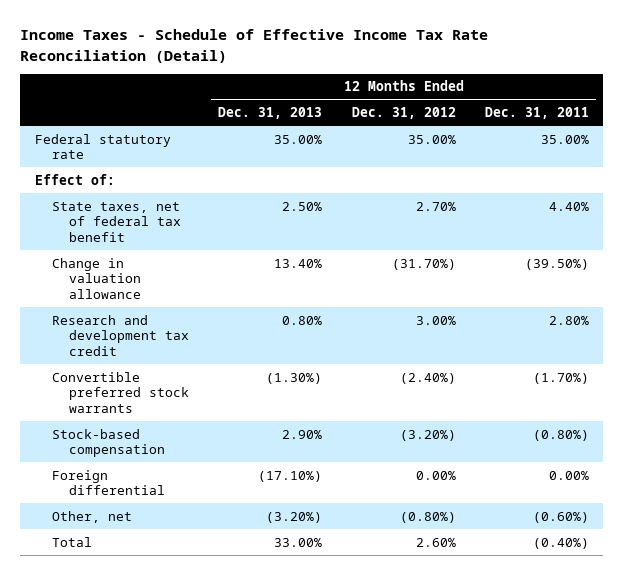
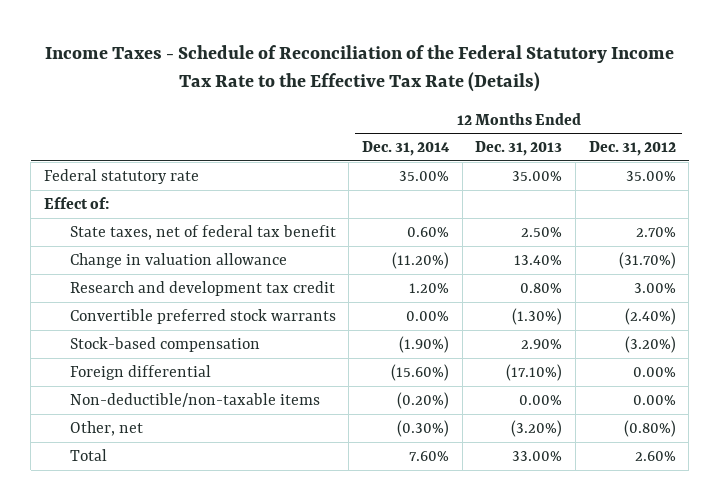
- Income Taxes - Schedule of Effective Income Tax Rate Reconciliation (Detail)
+ Income Taxes - Schedule of Reconciliation of the Federal Statutory Income Tax Rate to the Effective Tax Rate (Details)
- | 12 Months Ended Dec. 31, 2013 | 12 Months Ended Dec. 31, 2012 | 12 Months Ended Dec. 31, 2011
+ | 12 Months Ended Dec. 31, 2014 | 12 Months Ended Dec. 31, 2013 | 12 Months Ended Dec. 31, 2012
+ Non-deductible/non-taxable items | (0.20%) | 0.00% | 0.00%

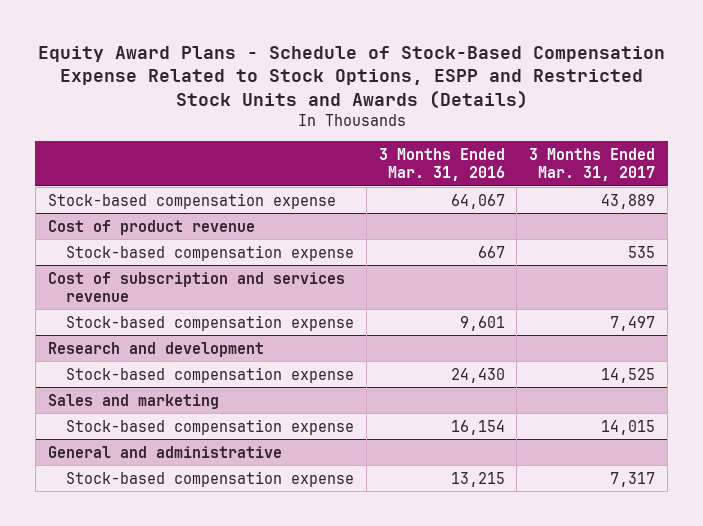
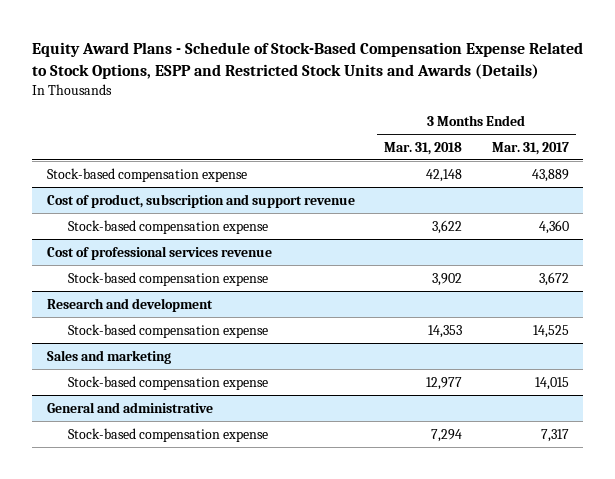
- | 3 Months Ended Mar. 31, 2016 | 3 Months Ended Mar. 31, 2017
+ | 3 Months Ended Mar. 31, 2018 | 3 Months Ended Mar. 31, 2017
- Cost of product revenue
- Stock-based compensation expense | 667 | 535
- Cost of subscription and services revenue
- Stock-based compensation expense | 9,601 | 7,497
+ Cost of product, subscription and support revenue
+ Stock-based compensation expense | 3,622 | 4,360
+ Cost of professional services revenue
+ Stock-based compensation expense | 3,902 | 3,672

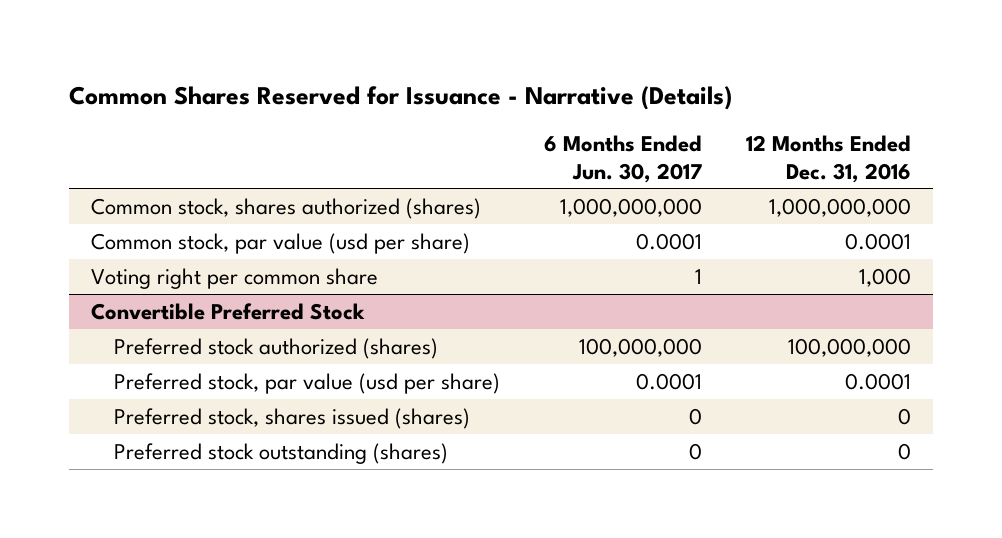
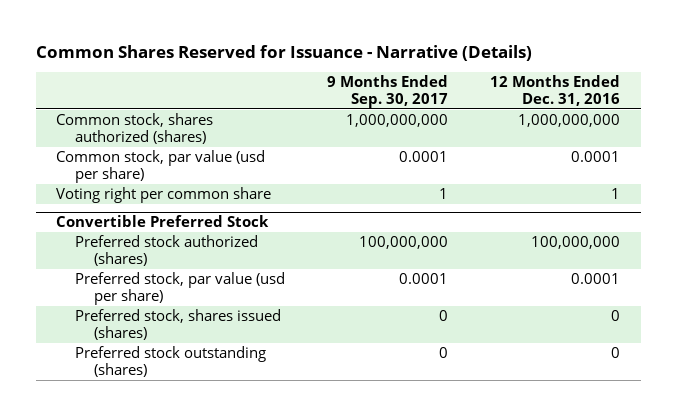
- | 6 Months Ended Jun. 30, 2017 | 12 Months Ended Dec. 31, 2016
+ | 9 Months Ended Sep. 30, 2017 | 12 Months Ended Dec. 31, 2016
- Voting right per common share | 1 | 1,000
+ Voting right per common share | 1 | 1

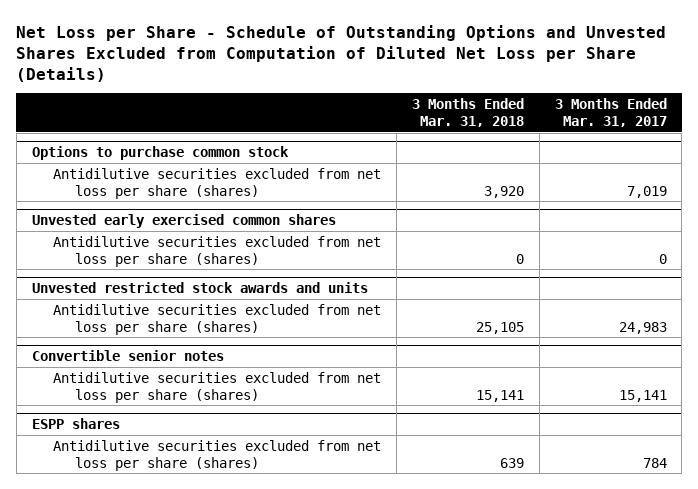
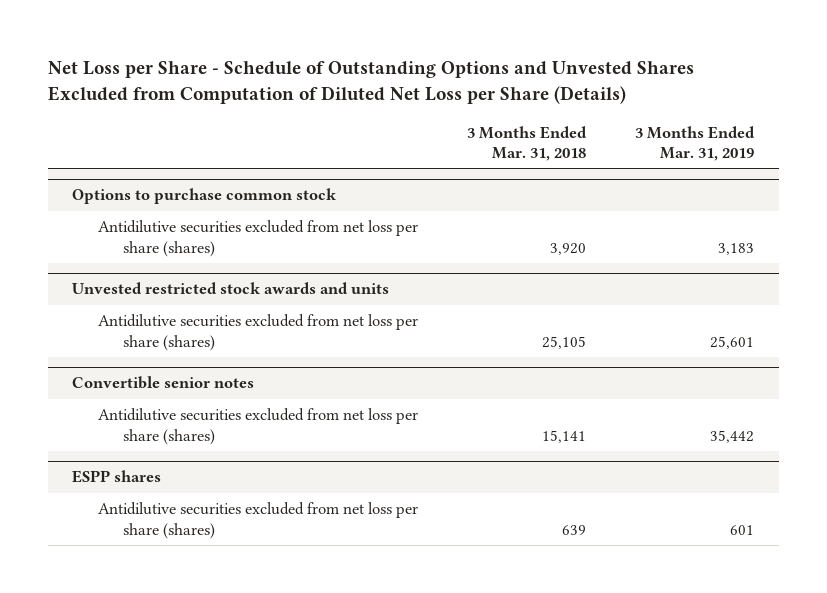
- | 3 Months Ended Mar. 31, 2018 | 3 Months Ended Mar. 31, 2017
+ | 3 Months Ended Mar. 31, 2018 | 3 Months Ended Mar. 31, 2019
- Unvested early exercised common shares
- Antidilutive securities excluded from net loss per share (shares) | 0 | 0

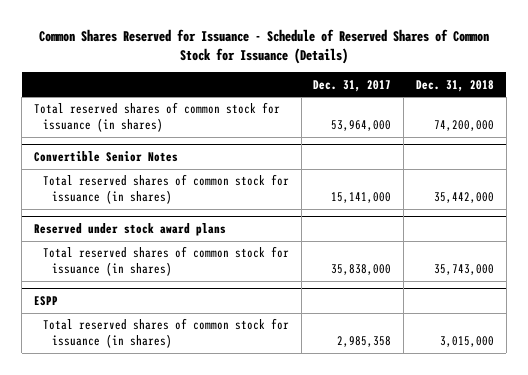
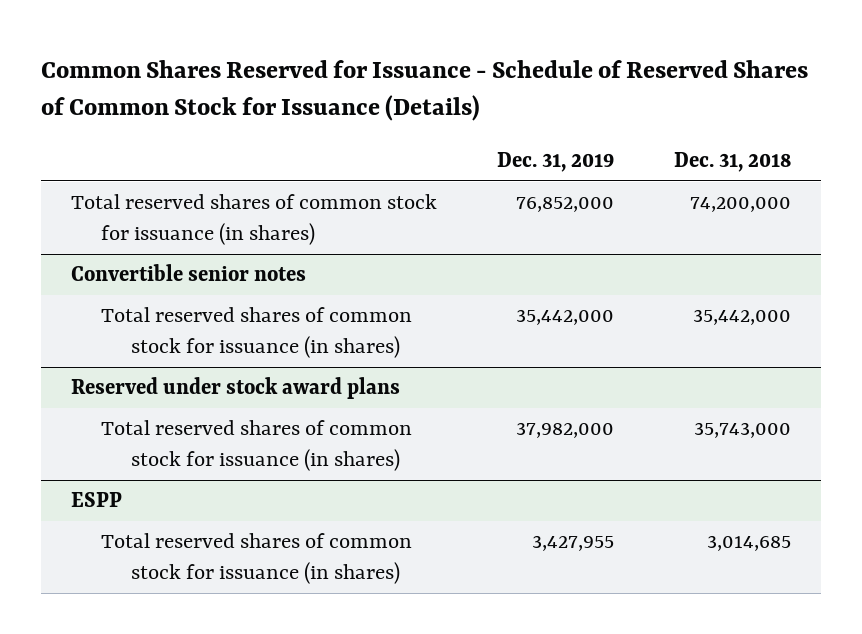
- | Dec. 31, 2017 | Dec. 31, 2018
+ | Dec. 31, 2019 | Dec. 31, 2018
- Convertible Senior Notes
+ Convertible senior notes
@ ESPP
- Total reserved shares of common stock for issuance (in shares) | 2,985,358 | 3,015,000
+ Total reserved shares of common stock for issuance (in shares) | 3,427,955 | 3,014,685

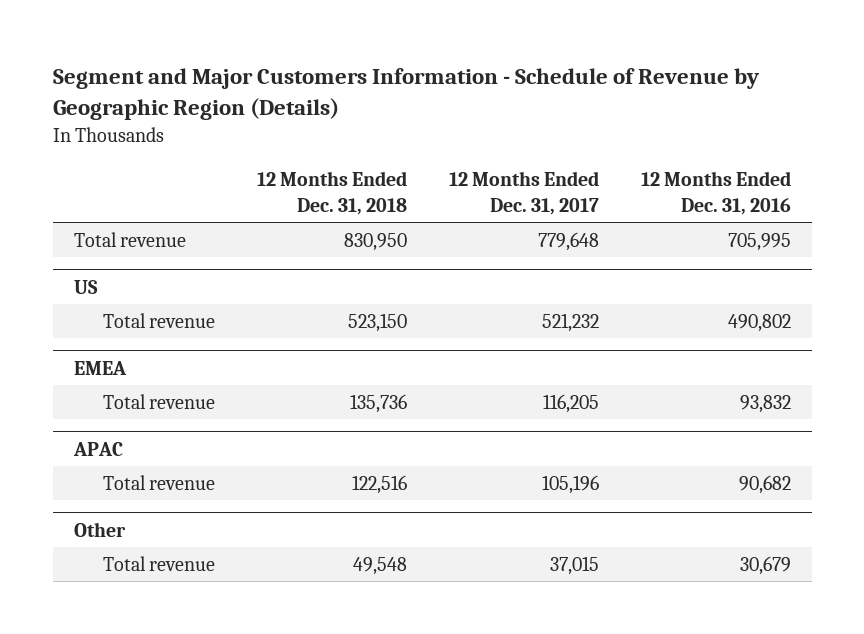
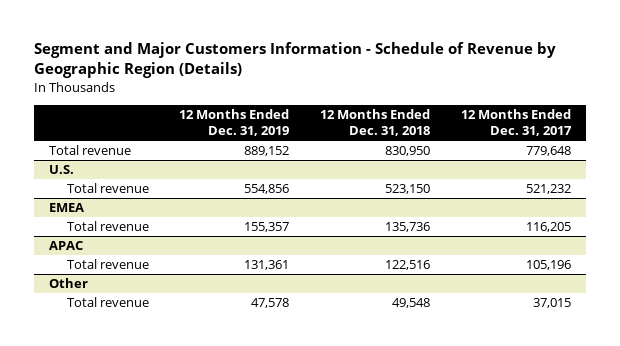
- | 12 Months Ended Dec. 31, 2018 | 12 Months Ended Dec. 31, 2017 | 12 Months Ended Dec. 31, 2016
+ | 12 Months Ended Dec. 31, 2019 | 12 Months Ended Dec. 31, 2018 | 12 Months Ended Dec. 31, 2017
- US
+ U.S.

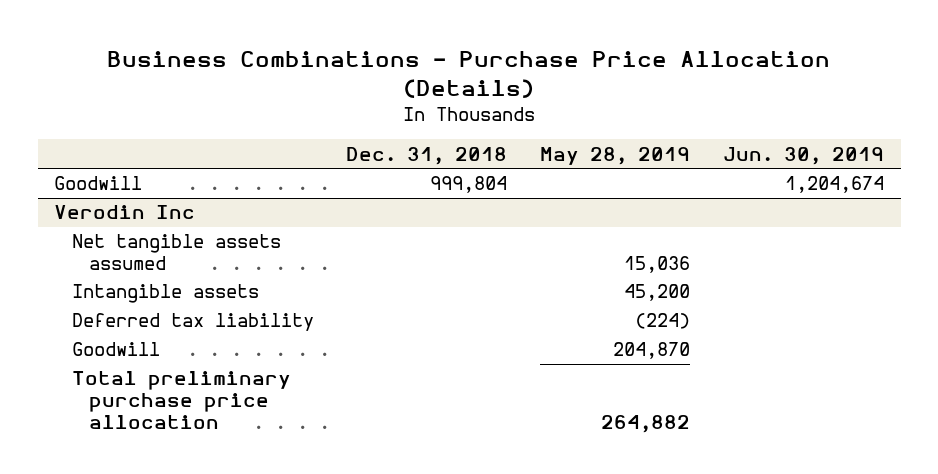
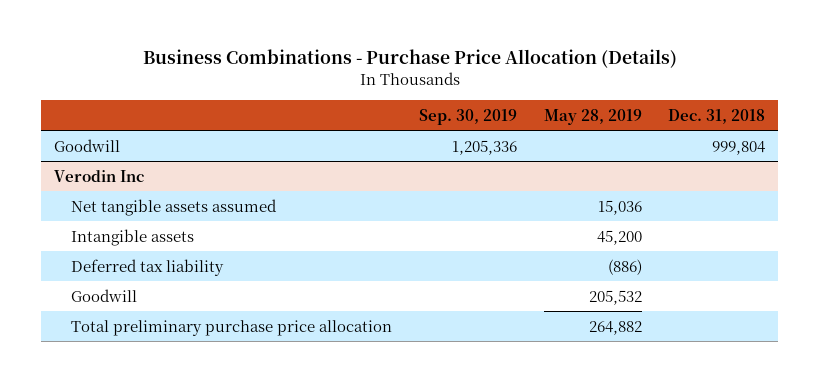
- | Dec. 31, 2018 | May 28, 2019 | Jun. 30, 2019
+ | Sep. 30, 2019 | May 28, 2019 | Dec. 31, 2018
@ Verodin Inc
- Deferred tax liability | | (224) |
- Goodwill | | 204,870 |
+ Deferred tax liability | | (886) |
+ Goodwill | | 205,532 |

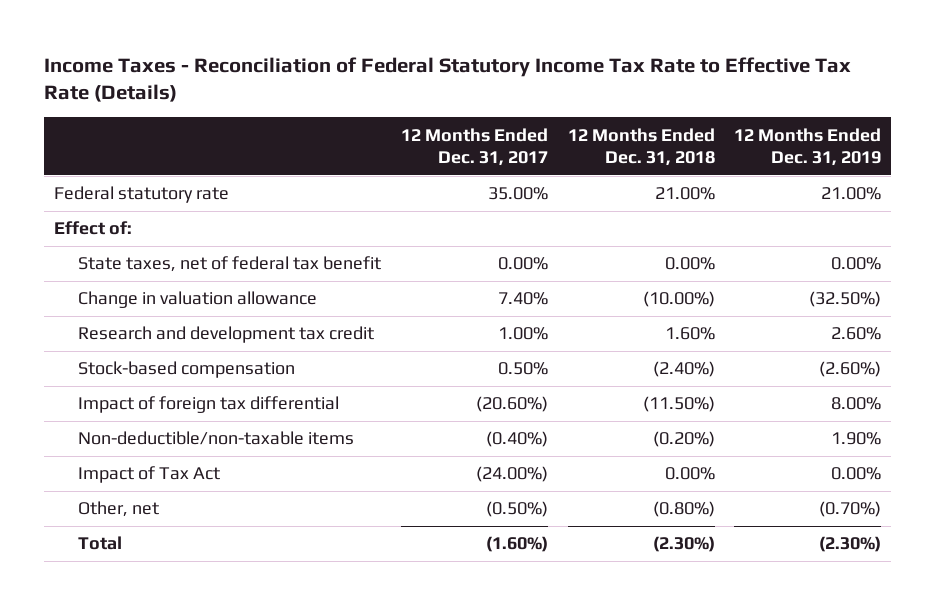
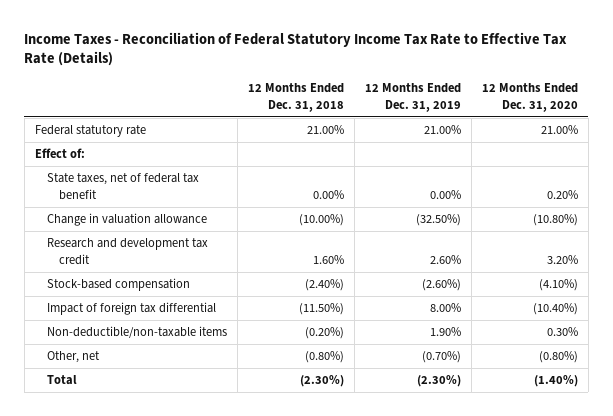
- | 12 Months Ended Dec. 31, 2017 | 12 Months Ended Dec. 31, 2018 | 12 Months Ended Dec. 31, 2019
+ | 12 Months Ended Dec. 31, 2018 | 12 Months Ended Dec. 31, 2019 | 12 Months Ended Dec. 31, 2020
- Impact of Tax Act | (24.00%) | 0.00% | 0.00%

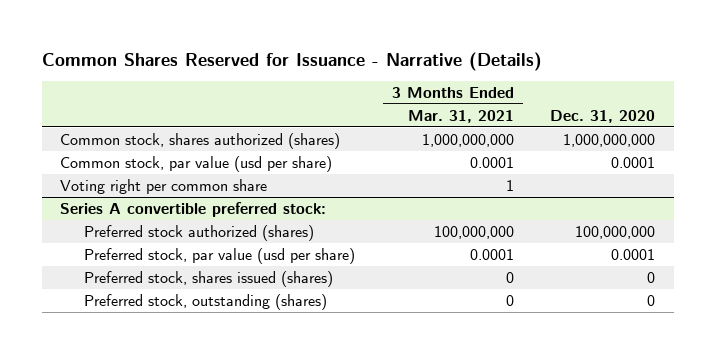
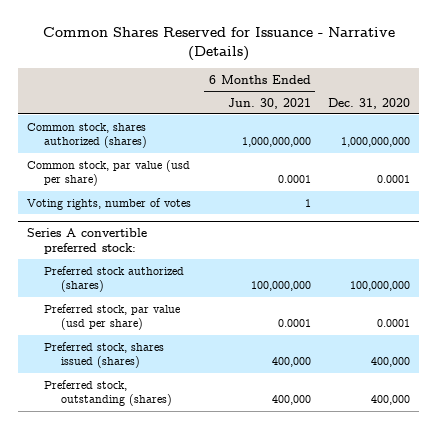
- | 3 Months Ended Mar. 31, 2021 | Dec. 31, 2020
+ | 6 Months Ended Jun. 30, 2021 | Dec. 31, 2020
- Voting right per common share | 1 |
+ Voting rights, number of votes | 1 |
@ Series A convertible preferred stock:
- Preferred stock, shares issued (shares) | 0 | 0
- Preferred stock, outstanding (shares) | 0 | 0
+ Preferred stock, shares issued (shares) | 400,000 | 400,000
+ Preferred stock, outstanding (shares) | 400,000 | 400,000

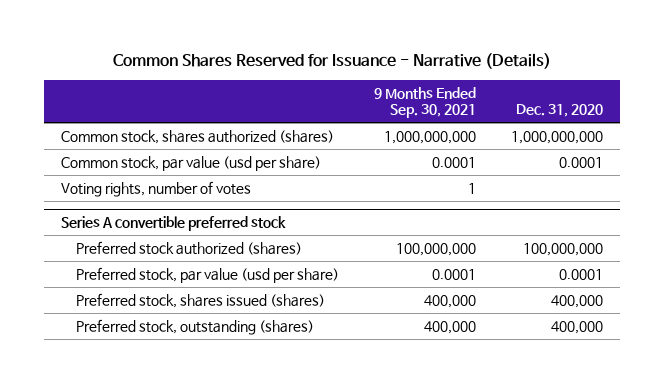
- | 6 Months Ended Jun. 30, 2021 | Dec. 31, 2020
+ | 9 Months Ended Sep. 30, 2021 | Dec. 31, 2020
- Series A convertible preferred stock:
+ Series A convertible preferred stock

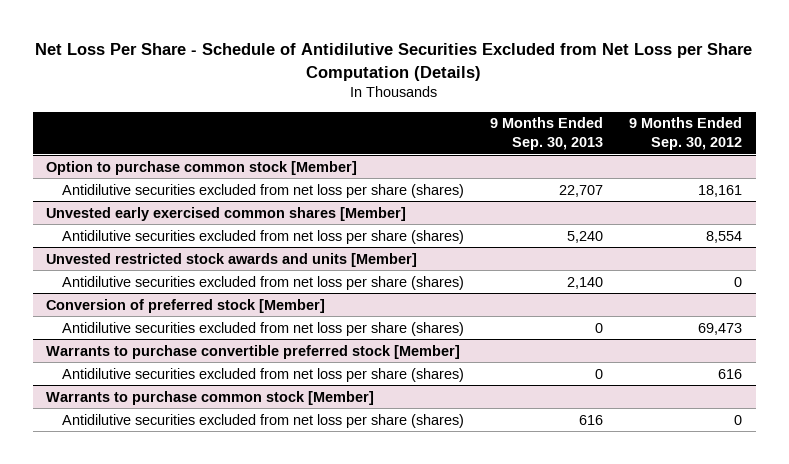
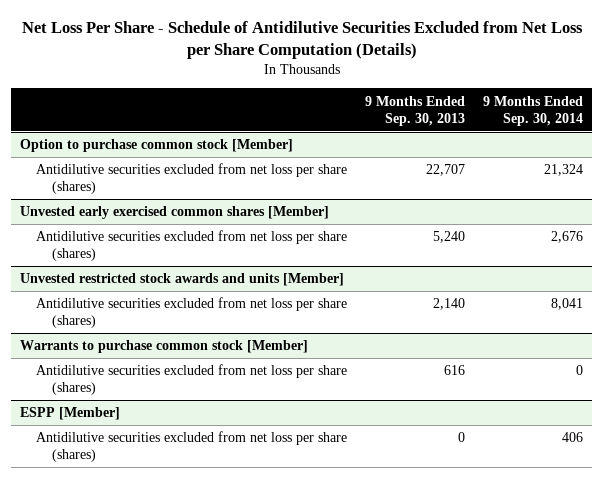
- | 9 Months Ended Sep. 30, 2013 | 9 Months Ended Sep. 30, 2012
+ | 9 Months Ended Sep. 30, 2013 | 9 Months Ended Sep. 30, 2014
- Conversion of preferred stock [Member]
- Antidilutive securities excluded from net loss per share (shares) | 0 | 69,473
- Warrants to purchase convertible preferred stock [Member]
- Antidilutive securities excluded from net loss per share (shares) | 0 | 616
+ ESPP [Member]
+ Antidilutive securities excluded from net loss per share (shares) | 0 | 406

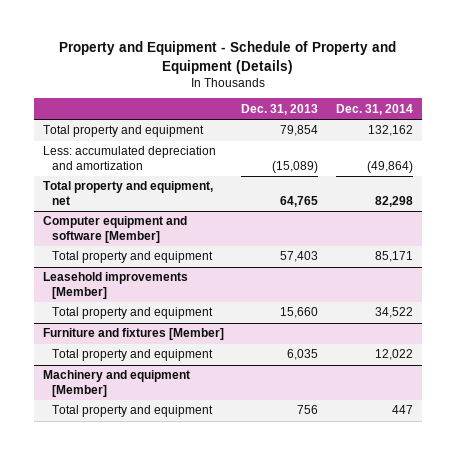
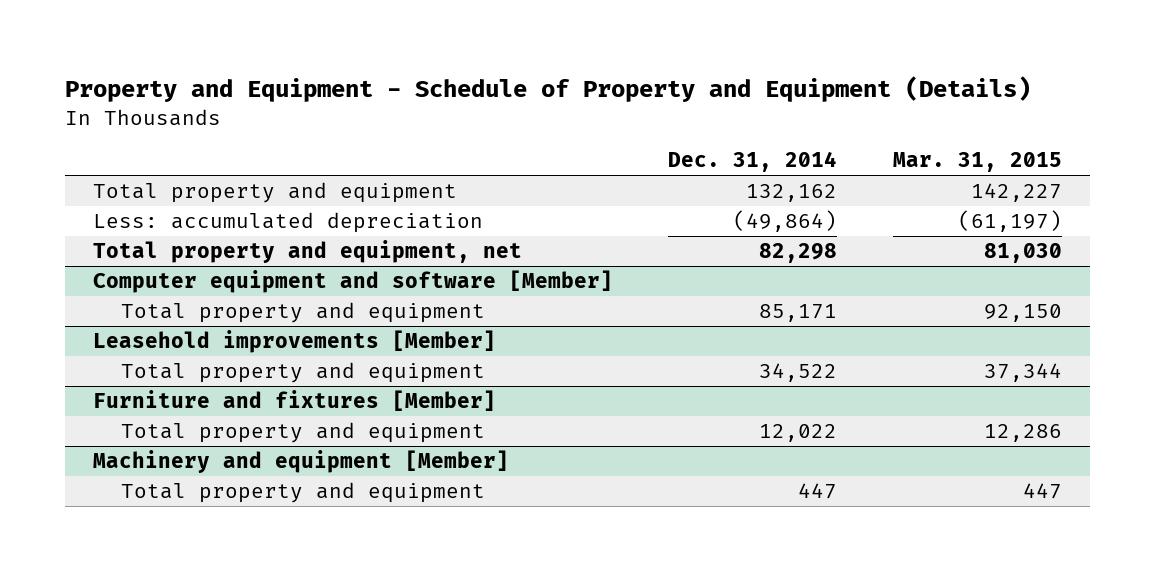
- | Dec. 31, 2013 | Dec. 31, 2014
+ | Dec. 31, 2014 | Mar. 31, 2015
- Less: accumulated depreciation and amortization | (15,089) | (49,864)
+ Less: accumulated depreciation | (49,864) | (61,197)

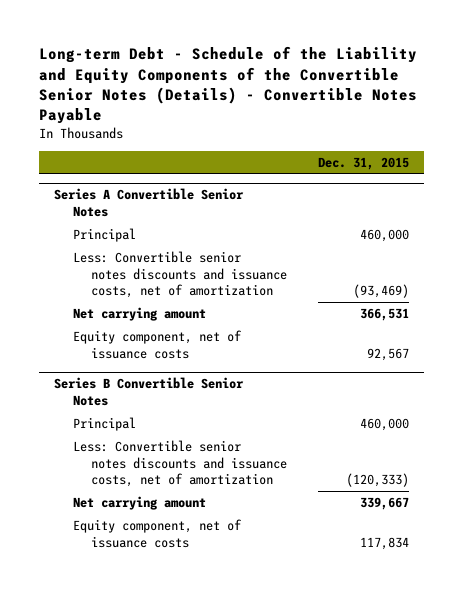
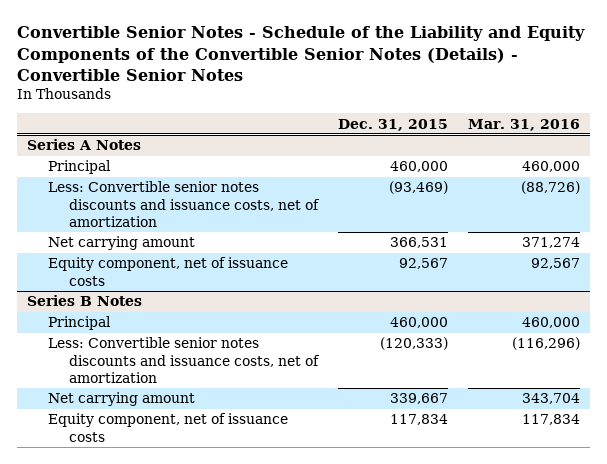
- Long-term Debt - Schedule of the Liability and Equity Components of the Convertible Senior Notes (Details) - Convertible Notes Payable
+ Convertible Senior Notes - Schedule of the Liability and Equity Components of the Convertible Senior Notes (Details) - Convertible Senior Notes
- | Dec. 31, 2015
+ | Dec. 31, 2015 | Mar. 31, 2016
- Series A Convertible Senior Notes
+ Series A Notes
- Series B Convertible Senior Notes
+ Series B Notes

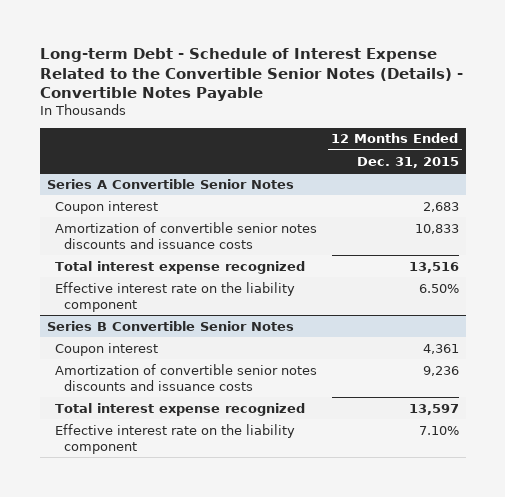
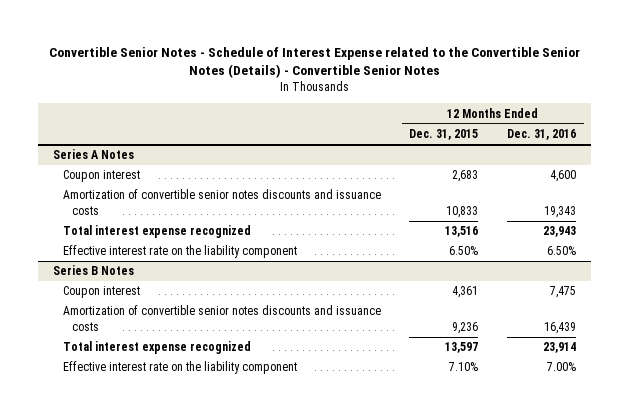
- Long-term Debt - Schedule of Interest Expense Related to the Convertible Senior Notes (Details) - Convertible Notes Payable
+ Convertible Senior Notes - Schedule of Interest Expense related to the Convertible Senior Notes (Details) - Convertible Senior Notes
- | 12 Months Ended Dec. 31, 2015
+ | 12 Months Ended Dec. 31, 2015 | 12 Months Ended Dec. 31, 2016
- Series A Convertible Senior Notes
+ Series A Notes
- Series B Convertible Senior Notes
+ Series B Notes

